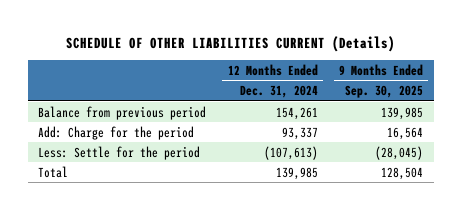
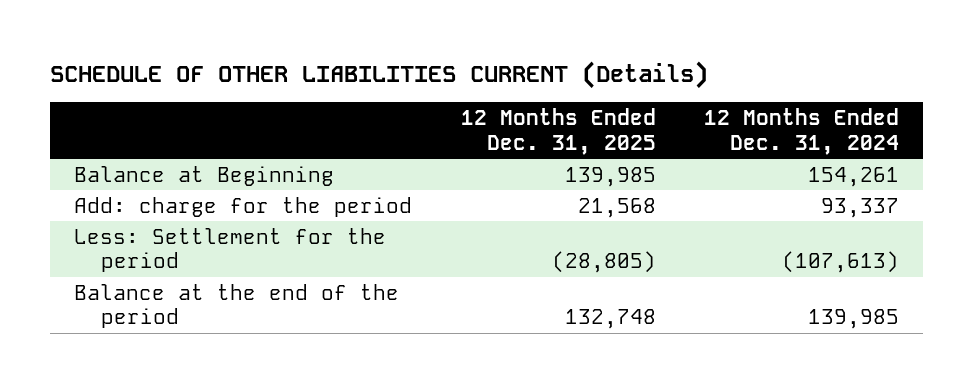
- | 12 Months Ended Dec. 31, 2024 | 9 Months Ended Sep. 30, 2025
+ | 12 Months Ended Dec. 31, 2025 | 12 Months Ended Dec. 31, 2024
- Balance from previous period | 154,261 | 139,985
- Add: Charge for the period | 93,337 | 16,564
- Less: Settle for the period | (107,613) | (28,045)
- Total | 139,985 | 128,504
+ Balance at Beginning | 139,985 | 154,261
+ Add: charge for the period | 21,568 | 93,337
+ Less: Settlement for the period | (28,805) | (107,613)
+ Balance at the end of the period | 132,748 | 139,985

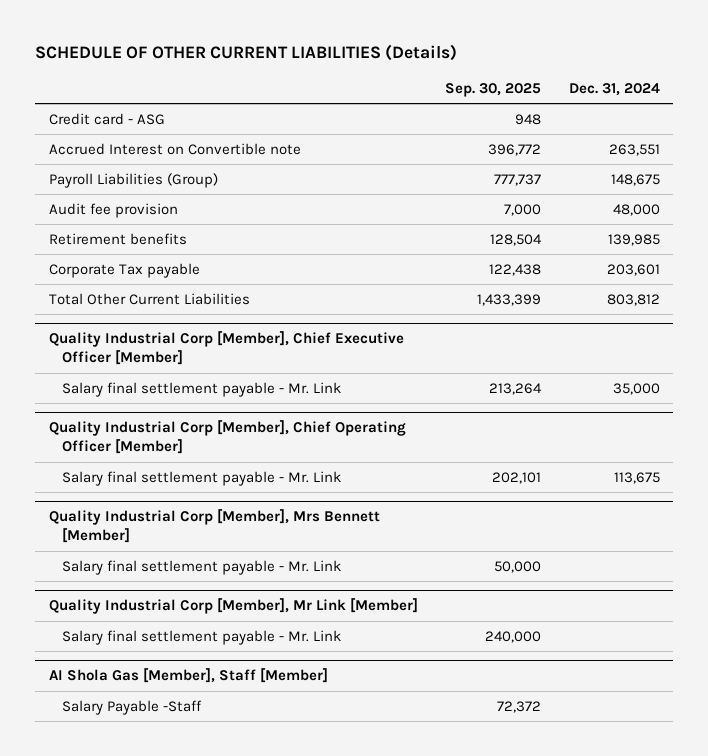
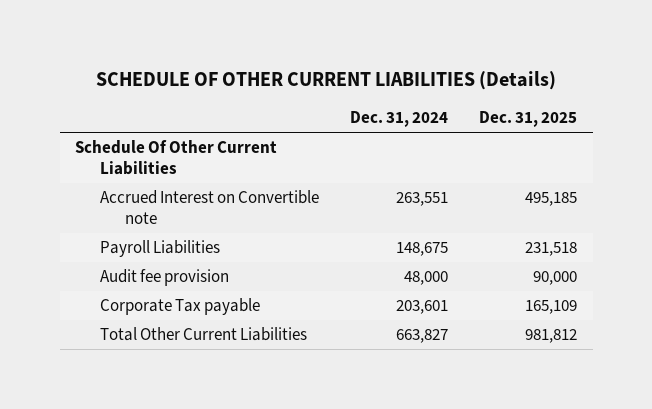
- | Sep. 30, 2025 | Dec. 31, 2024
+ | Dec. 31, 2024 | Dec. 31, 2025
- Credit card - ASG | 948 |
+ Schedule Of Other Current Liabilities
- Payroll Liabilities (Group) | 777,737 | 148,675
+ Payroll Liabilities | 148,675 | 231,518
- Retirement benefits | 128,504 | 139,985
- Total Other Current Liabilities | 1,433,399 | 803,812
- Quality Industrial Corp [Member], Chief Executive Officer [Member]
- Salary final settlement payable - Mr. Link | 213,264 | 35,000
- Quality Industrial Corp [Member], Chief Operating Officer [Member]
- Salary final settlement payable - Mr. Link | 202,101 | 113,675
- Quality Industrial Corp [Member], Mrs Bennett [Member]
- Salary final settlement payable - Mr. Link | 50,000 |
- Quality Industrial Corp [Member], Mr Link [Member]
- Salary final settlement payable - Mr. Link | 240,000 |
- AI Shola Gas [Member], Staff [Member]
- Salary Payable -Staff | 72,372 |
+ Total Other Current Liabilities | 663,827 | 981,812

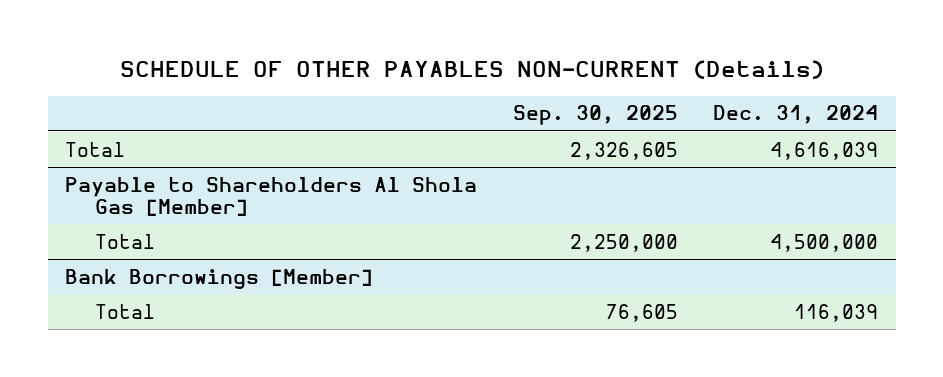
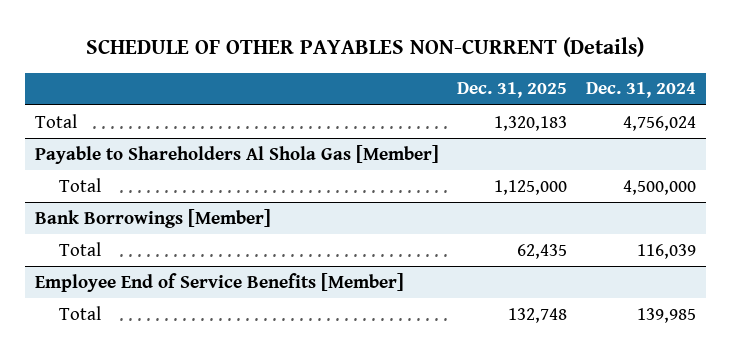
- | Sep. 30, 2025 | Dec. 31, 2024
+ | Dec. 31, 2025 | Dec. 31, 2024
- Total | 2,326,605 | 4,616,039
+ Total | 1,320,183 | 4,756,024
+ Employee End of Service Benefits [Member]
+ Total | 132,748 | 139,985

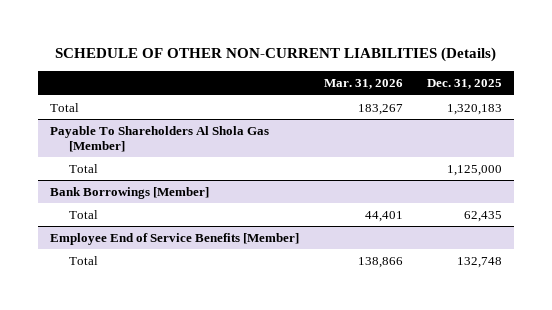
- SCHEDULE OF OTHER PAYABLES NON-CURRENT (Details)
+ SCHEDULE OF OTHER NON-CURRENT LIABILITIES (Details)
- | Dec. 31, 2025 | Dec. 31, 2024
+ | Mar. 31, 2026 | Dec. 31, 2025
- Payable to Shareholders Al Shola Gas [Member]
+ Payable To Shareholders Al Shola Gas [Member]

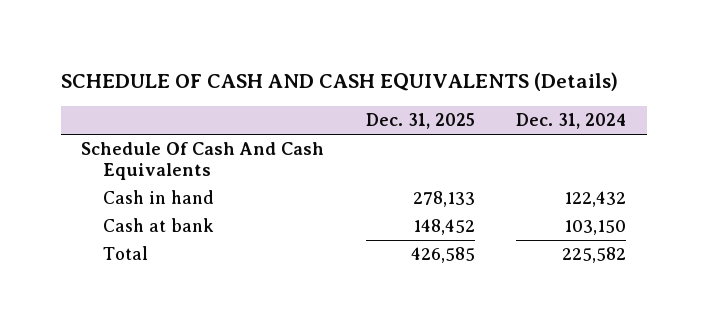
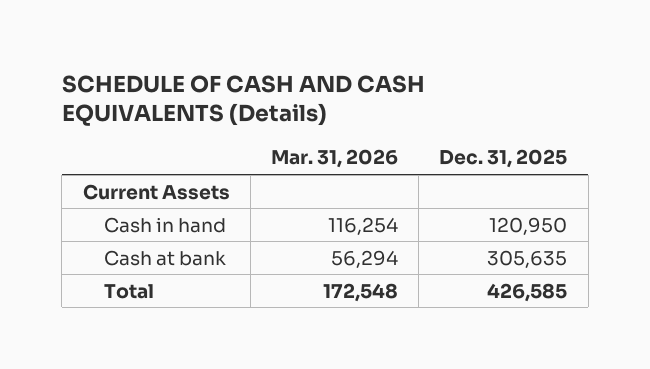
- | Dec. 31, 2025 | Dec. 31, 2024
+ | Mar. 31, 2026 | Dec. 31, 2025
- Schedule Of Cash And Cash Equivalents
- Cash in hand | 278,133 | 122,432
- Cash at bank | 148,452 | 103,150
+ Current Assets
+ Cash in hand | 116,254 | 120,950
+ Cash at bank | 56,294 | 305,635

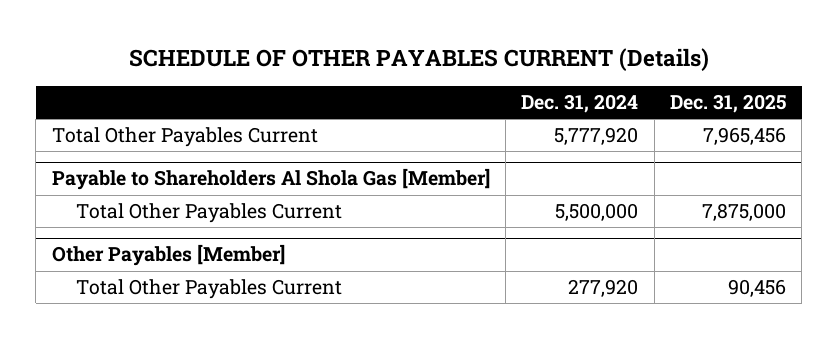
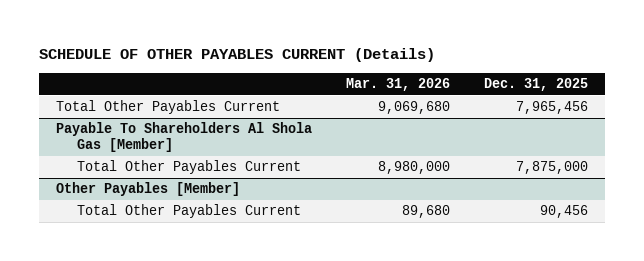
- | Dec. 31, 2024 | Dec. 31, 2025
+ | Mar. 31, 2026 | Dec. 31, 2025
- Payable to Shareholders Al Shola Gas [Member]
+ Payable To Shareholders Al Shola Gas [Member]

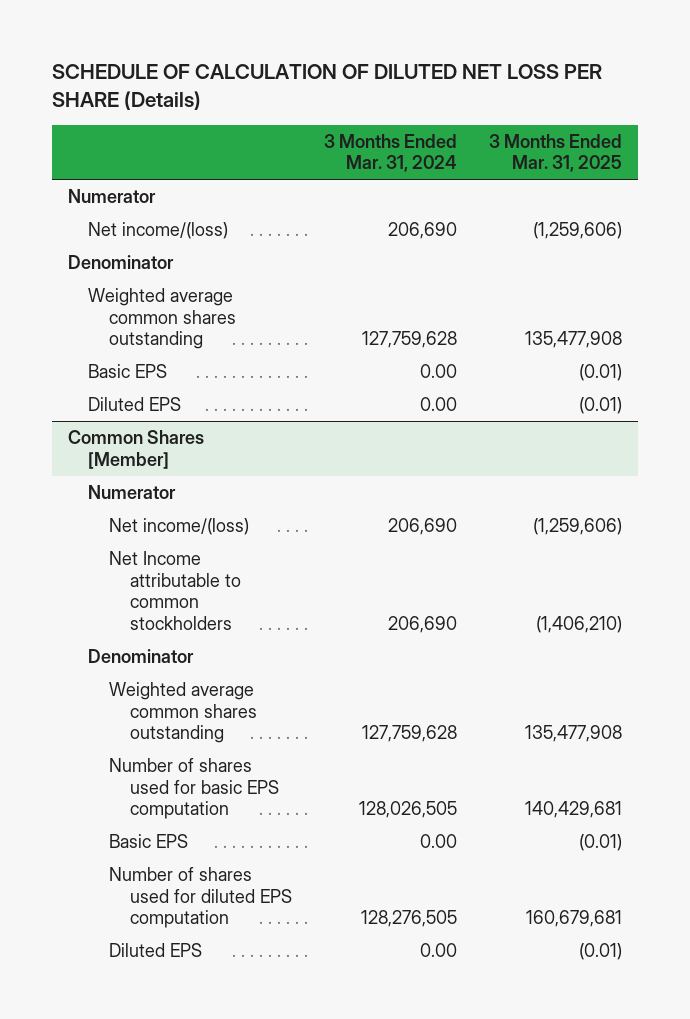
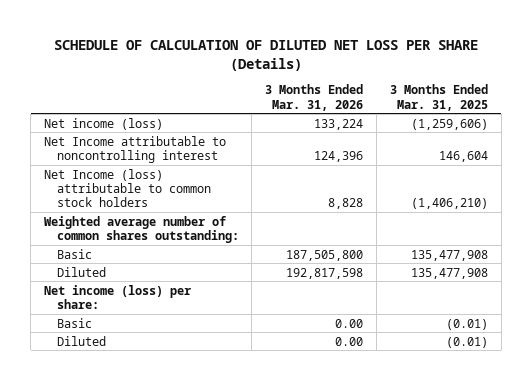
- | 3 Months Ended Mar. 31, 2024 | 3 Months Ended Mar. 31, 2025
+ | 3 Months Ended Mar. 31, 2026 | 3 Months Ended Mar. 31, 2025
- Numerator
- Net income/(loss) | 206,690 | (1,259,606)
- Denominator
- Weighted average common shares outstanding | 127,759,628 | 135,477,908
- Basic EPS | 0.00 | (0.01)
- Diluted EPS | 0.00 | (0.01)
- Common Shares [Member]
- Numerator
- Net income/(loss) | 206,690 | (1,259,606)
- Net Income attributable to common stockholders | 206,690 | (1,406,210)
- Denominator
- Weighted average common shares outstanding | 127,759,628 | 135,477,908
- Number of shares used for basic EPS computation | 128,026,505 | 140,429,681
- Basic EPS | 0.00 | (0.01)
- Number of shares used for diluted EPS computation | 128,276,505 | 160,679,681
- Diluted EPS | 0.00 | (0.01)
+ Net income (loss) | 133,224 | (1,259,606)
+ Net Income attributable to noncontrolling interest | 124,396 | 146,604
+ Net Income (loss) attributable to common stock holders | 8,828 | (1,406,210)
+ Weighted average number of common shares outstanding:
+ Basic | 187,505,800 | 135,477,908
+ Diluted | 192,817,598 | 135,477,908
+ Net income (loss) per share:
+ Basic | 0.00 | (0.01)
+ Diluted | 0.00 | (0.01)

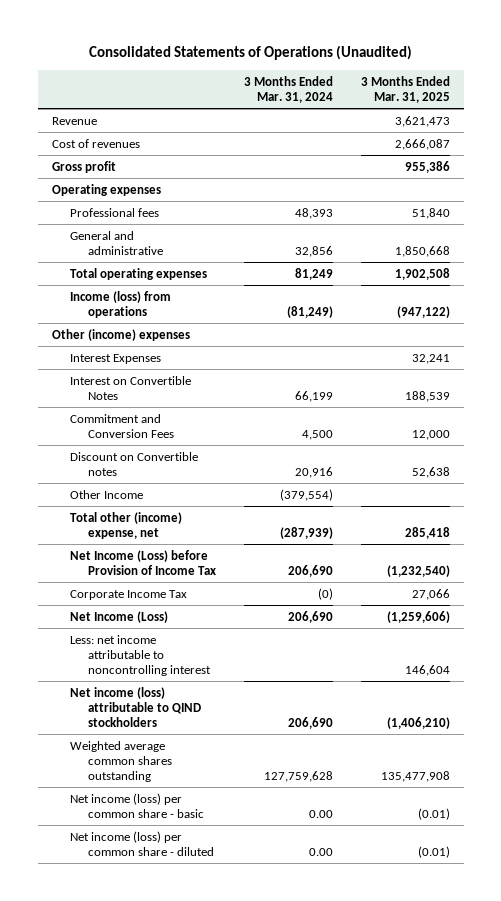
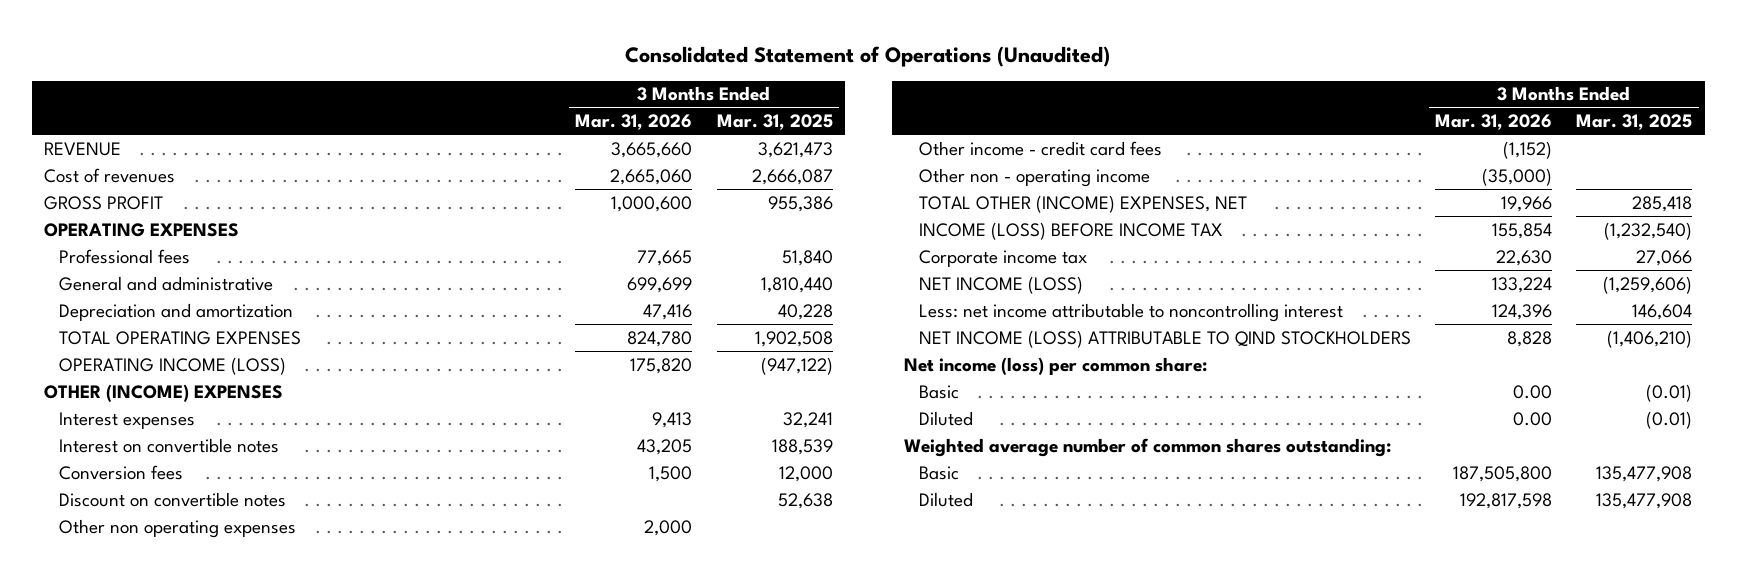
- Consolidated Statements of Operations (Unaudited)
+ Consolidated Statement of Operations (Unaudited)
- | 3 Months Ended Mar. 31, 2024 | 3 Months Ended Mar. 31, 2025
+ | 3 Months Ended Mar. 31, 2026 | 3 Months Ended Mar. 31, 2025
- Revenue | | 3,621,473
+ REVENUE | 3,665,660 | 3,621,473
- Gross profit | | 955,386
- Operating expenses
+ GROSS PROFIT | 1,000,600 | 955,386
+ OPERATING EXPENSES
- General and administrative | 32,856 | 1,850,668
- Total operating expenses | 81,249 | 1,902,508
- Income (loss) from operations | (81,249) | (947,122)
- Other (income) expenses
- Interest Expenses | | 32,241
- Interest on Convertible Notes | 66,199 | 188,539
- Commitment and Conversion Fees | 4,500 | 12,000
- Discount on Convertible notes | 20,916 | 52,638
- Other Income | (379,554) |
- Total other (income) expense, net | (287,939) | 285,418
- Net Income (Loss) before Provision of Income Tax | 206,690 | (1,232,540)
- Corporate Income Tax | (0) | 27,066
- Net Income (Loss) | 206,690 | (1,259,606)
+ General and administrative | 699,699 | 1,810,440
+ Depreciation and amortization | 47,416 | 40,228
+ TOTAL OPERATING EXPENSES | 824,780 | 1,902,508
+ OPERATING INCOME (LOSS) | 175,820 | (947,122)
+ OTHER (INCOME) EXPENSES
+ Interest expenses | 9,413 | 32,241
+ Interest on convertible notes | 43,205 | 188,539
+ Conversion fees | 1,500 | 12,000
+ Discount on convertible notes | | 52,638
+ Other non operating expenses | 2,000 |
+ Other income - credit card fees | (1,152) |
+ Other non - operating income | (35,000) |
+ TOTAL OTHER (INCOME) EXPENSES, NET | 19,966 | 285,418
+ INCOME (LOSS) BEFORE INCOME TAX | 155,854 | (1,232,540)
+ Corporate income tax | 22,630 | 27,066
+ NET INCOME (LOSS) | 133,224 | (1,259,606)
- Net income (loss) attributable to QIND stockholders | 206,690 | (1,406,210)
- Weighted average common shares outstanding | 127,759,628 | 135,477,908
- Net income (loss) per common share - basic | 0.00 | (0.01)
- Net income (loss) per common share - diluted | 0.00 | (0.01)
+ NET INCOME (LOSS) ATTRIBUTABLE TO QIND STOCKHOLDERS | 8,828 | (1,406,210)
+ Net income (loss) per common share:
+ Basic | 0.00 | (0.01)
+ Diluted | 0.00 | (0.01)
+ Weighted average number of common shares outstanding:
+ Basic | 187,505,800 | 135,477,908
+ Diluted | 192,817,598 | 135,477,908

